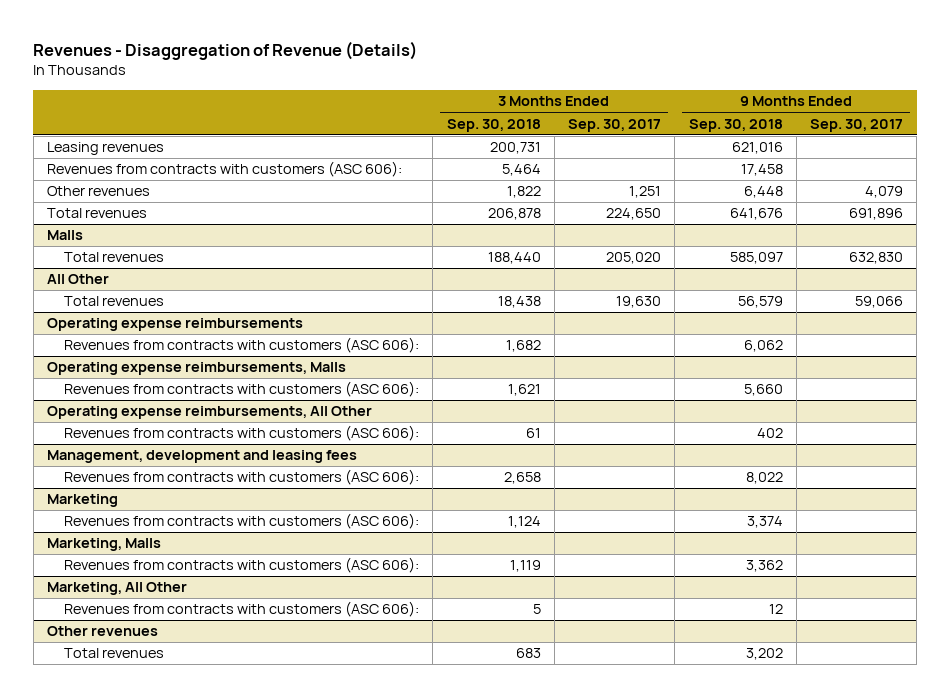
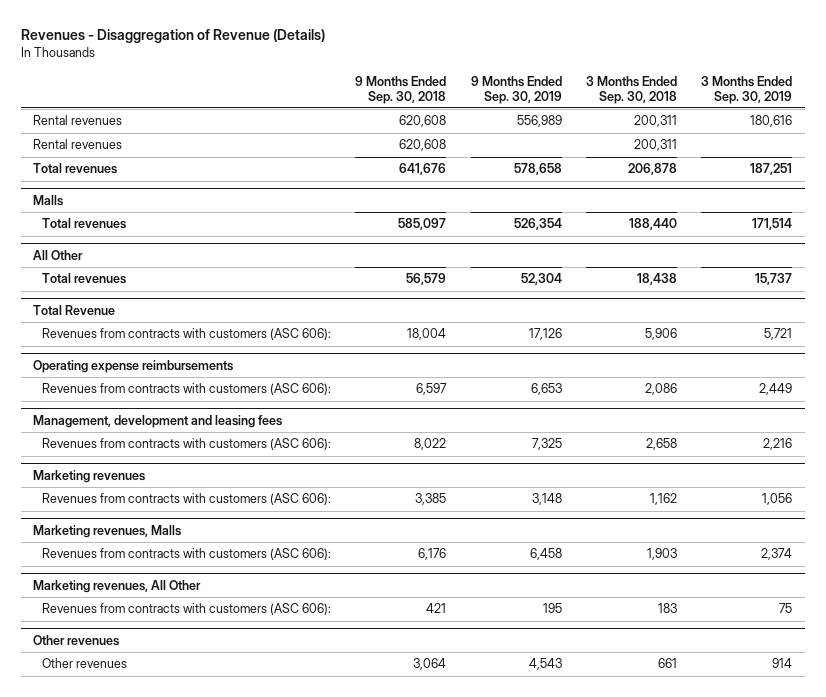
- | 3 Months Ended Sep. 30, 2018 | 3 Months Ended Sep. 30, 2017 | 9 Months Ended Sep. 30, 2018 | 9 Months Ended Sep. 30, 2017
+ | 9 Months Ended Sep. 30, 2018 | 9 Months Ended Sep. 30, 2019 | 3 Months Ended Sep. 30, 2018 | 3 Months Ended Sep. 30, 2019
- Leasing revenues | 200,731 | | 621,016 |
- Revenues from contracts with customers (ASC 606): | 5,464 | | 17,458 |
- Other revenues | 1,822 | 1,251 | 6,448 | 4,079
+ Rental revenues | 620,608 | 556,989 | 200,311 | 180,616
+ Rental revenues | 620,608 | | 200,311 |
+ Total Revenue
+ Revenues from contracts with customers (ASC 606): | 18,004 | 17,126 | 5,906 | 5,721
@ Operating expense reimbursements
- Revenues from contracts with customers (ASC 606): | 1,682 | | 6,062 |
- Operating expense reimbursements, Malls
- Revenues from contracts with customers (ASC 606): | 1,621 | | 5,660 |
- Operating expense reimbursements, All Other
- Revenues from contracts with customers (ASC 606): | 61 | | 402 |
@ Operating expense reimbursements
+ Revenues from contracts with customers (ASC 606): | 6,597 | 6,653 | 2,086 | 2,449
- Marketing
- Revenues from contracts with customers (ASC 606): | 1,124 | | 3,374 |
- Marketing, Malls
- Revenues from contracts with customers (ASC 606): | 1,119 | | 3,362 |
- Marketing, All Other
- Revenues from contracts with customers (ASC 606): | 5 | | 12 |
+ Marketing revenues
+ Revenues from contracts with customers (ASC 606): | 3,385 | 3,148 | 1,162 | 1,056
+ Marketing revenues, Malls
+ Revenues from contracts with customers (ASC 606): | 6,176 | 6,458 | 1,903 | 2,374
+ Marketing revenues, All Other
+ Revenues from contracts with customers (ASC 606): | 421 | 195 | 183 | 75
@ Other revenues
- Total revenues | 683 | | 3,202 |
+ Other revenues | 3,064 | 4,543 | 661 | 914

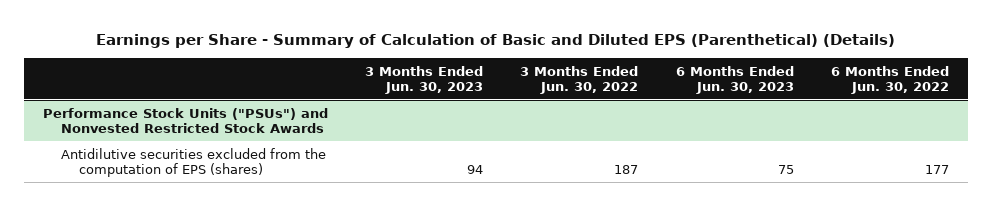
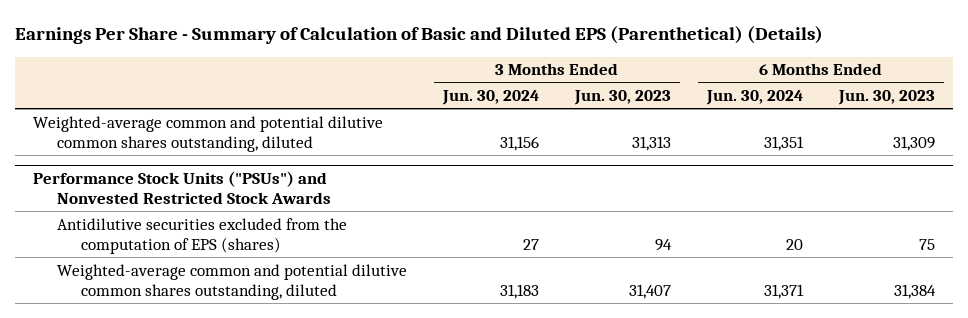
- Earnings per Share - Summary of Calculation of Basic and Diluted EPS (Parenthetical) (Details)
+ Earnings Per Share - Summary of Calculation of Basic and Diluted EPS (Parenthetical) (Details)
- | 3 Months Ended Jun. 30, 2023 | 3 Months Ended Jun. 30, 2022 | 6 Months Ended Jun. 30, 2023 | 6 Months Ended Jun. 30, 2022
+ | 3 Months Ended Jun. 30, 2024 | 3 Months Ended Jun. 30, 2023 | 6 Months Ended Jun. 30, 2024 | 6 Months Ended Jun. 30, 2023
+ Weighted-average common and potential dilutive common shares outstanding, diluted | 31,156 | 31,313 | 31,351 | 31,309
@ Performance Stock Units ("PSUs") and Nonvested Restricted Stock Awards
+ Weighted-average common and potential dilutive common shares outstanding, diluted | 31,183 | 31,407 | 31,371 | 31,384

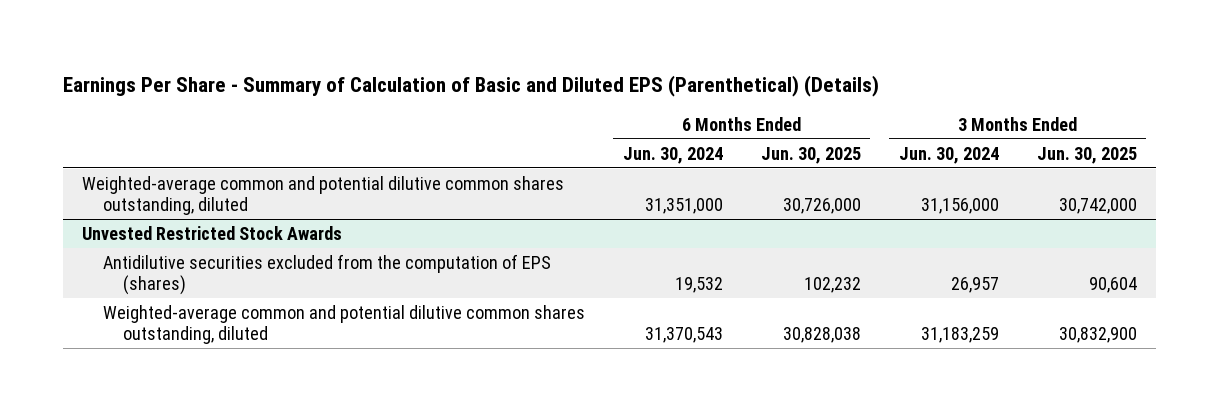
- | 3 Months Ended Jun. 30, 2024 | 3 Months Ended Jun. 30, 2023 | 6 Months Ended Jun. 30, 2024 | 6 Months Ended Jun. 30, 2023
+ | 6 Months Ended Jun. 30, 2024 | 6 Months Ended Jun. 30, 2025 | 3 Months Ended Jun. 30, 2024 | 3 Months Ended Jun. 30, 2025
- Weighted-average common and potential dilutive common shares outstanding, diluted | 31,156 | 31,313 | 31,351 | 31,309
- Performance Stock Units ("PSUs") and Nonvested Restricted Stock Awards
- Antidilutive securities excluded from the computation of EPS (shares) | 27 | 94 | 20 | 75
- Weighted-average common and potential dilutive common shares outstanding, diluted | 31,183 | 31,407 | 31,371 | 31,384
+ Weighted-average common and potential dilutive common shares outstanding, diluted | 31,351,000 | 30,726,000 | 31,156,000 | 30,742,000
+ Unvested Restricted Stock Awards
+ Antidilutive securities excluded from the computation of EPS (shares) | 19,532 | 102,232 | 26,957 | 90,604
+ Weighted-average common and potential dilutive common shares outstanding, diluted | 31,370,543 | 30,828,038 | 31,183,259 | 30,832,900

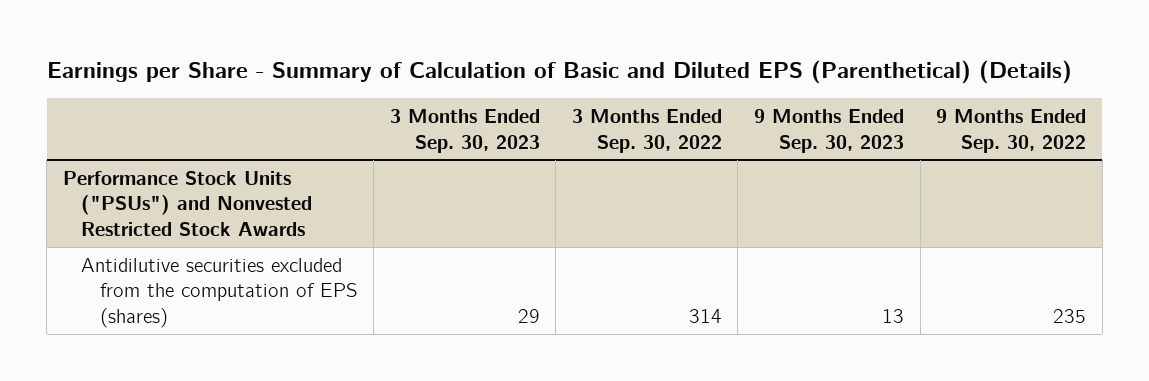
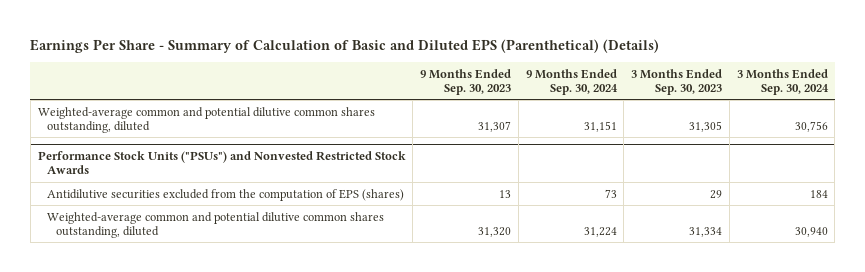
- Earnings per Share - Summary of Calculation of Basic and Diluted EPS (Parenthetical) (Details)
+ Earnings Per Share - Summary of Calculation of Basic and Diluted EPS (Parenthetical) (Details)
- | 3 Months Ended Sep. 30, 2023 | 3 Months Ended Sep. 30, 2022 | 9 Months Ended Sep. 30, 2023 | 9 Months Ended Sep. 30, 2022
+ | 9 Months Ended Sep. 30, 2023 | 9 Months Ended Sep. 30, 2024 | 3 Months Ended Sep. 30, 2023 | 3 Months Ended Sep. 30, 2024
+ Weighted-average common and potential dilutive common shares outstanding, diluted | 31,307 | 31,151 | 31,305 | 30,756
@ Performance Stock Units ("PSUs") and Nonvested Restricted Stock Awards
+ Weighted-average common and potential dilutive common shares outstanding, diluted | 31,320 | 31,224 | 31,334 | 30,940

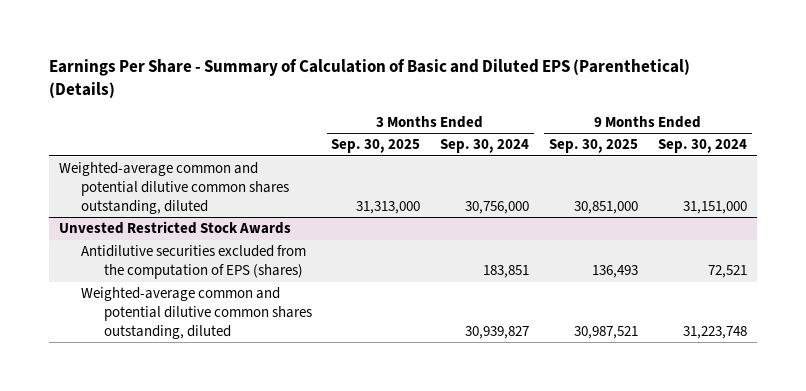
- | 9 Months Ended Sep. 30, 2023 | 9 Months Ended Sep. 30, 2024 | 3 Months Ended Sep. 30, 2023 | 3 Months Ended Sep. 30, 2024
+ | 3 Months Ended Sep. 30, 2025 | 3 Months Ended Sep. 30, 2024 | 9 Months Ended Sep. 30, 2025 | 9 Months Ended Sep. 30, 2024
- Weighted-average common and potential dilutive common shares outstanding, diluted | 31,307 | 31,151 | 31,305 | 30,756
- Performance Stock Units ("PSUs") and Nonvested Restricted Stock Awards
- Antidilutive securities excluded from the computation of EPS (shares) | 13 | 73 | 29 | 184
- Weighted-average common and potential dilutive common shares outstanding, diluted | 31,320 | 31,224 | 31,334 | 30,940
+ Weighted-average common and potential dilutive common shares outstanding, diluted | 31,313,000 | 30,756,000 | 30,851,000 | 31,151,000
+ Unvested Restricted Stock Awards
+ Antidilutive securities excluded from the computation of EPS (shares) | | 183,851 | 136,493 | 72,521
+ Weighted-average common and potential dilutive common shares outstanding, diluted | | 30,939,827 | 30,987,521 | 31,223,748

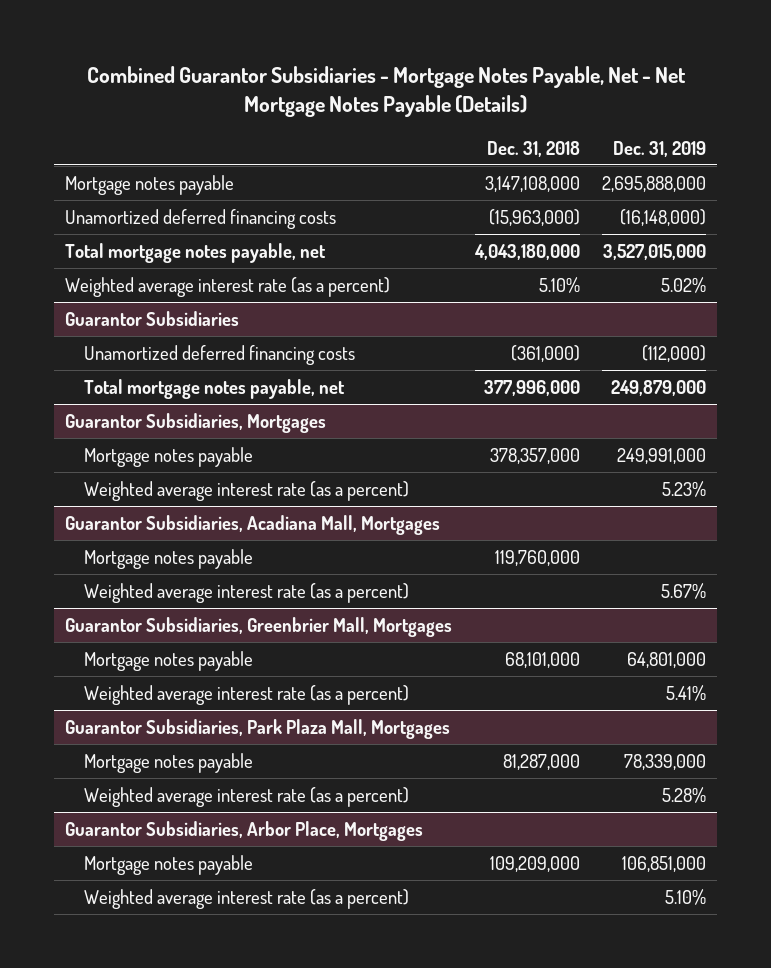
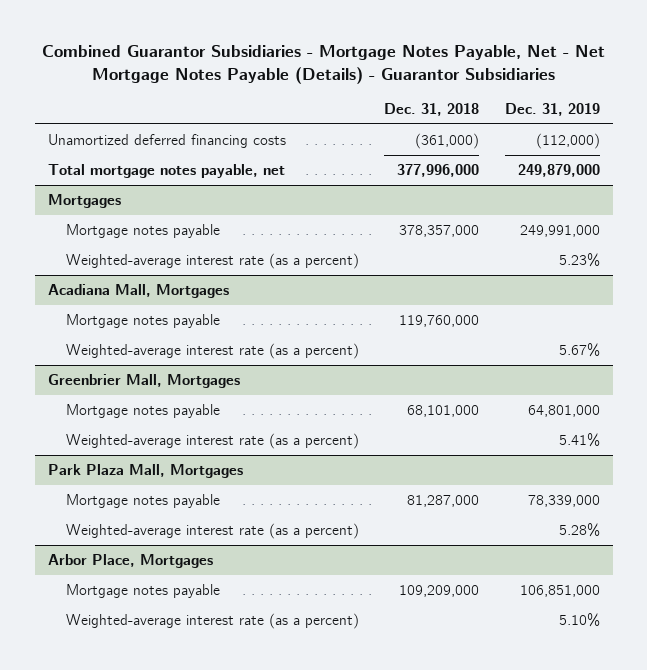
- Combined Guarantor Subsidiaries - Mortgage Notes Payable, Net - Net Mortgage Notes Payable (Details)
+ Combined Guarantor Subsidiaries - Mortgage Notes Payable, Net - Net Mortgage Notes Payable (Details) - Guarantor Subsidiaries
- Mortgage notes payable | 3,147,108,000 | 2,695,888,000
- Unamortized deferred financing costs | (15,963,000) | (16,148,000)
- Total mortgage notes payable, net | 4,043,180,000 | 3,527,015,000
- Weighted average interest rate (as a percent) | 5.10% | 5.02%
- Guarantor Subsidiaries
- Guarantor Subsidiaries, Mortgages
+ Mortgages
- Weighted average interest rate (as a percent) | | 5.23%
- Guarantor Subsidiaries, Acadiana Mall, Mortgages
+ Weighted-average interest rate (as a percent) | | 5.23%
+ Acadiana Mall, Mortgages
- Weighted average interest rate (as a percent) | | 5.67%
- Guarantor Subsidiaries, Greenbrier Mall, Mortgages
+ Weighted-average interest rate (as a percent) | | 5.67%
+ Greenbrier Mall, Mortgages
- Weighted average interest rate (as a percent) | | 5.41%
- Guarantor Subsidiaries, Park Plaza Mall, Mortgages
+ Weighted-average interest rate (as a percent) | | 5.41%
+ Park Plaza Mall, Mortgages
- Weighted average interest rate (as a percent) | | 5.28%
- Guarantor Subsidiaries, Arbor Place, Mortgages
+ Weighted-average interest rate (as a percent) | | 5.28%
+ Arbor Place, Mortgages
- Weighted average interest rate (as a percent) | | 5.10%
+ Weighted-average interest rate (as a percent) | | 5.10%

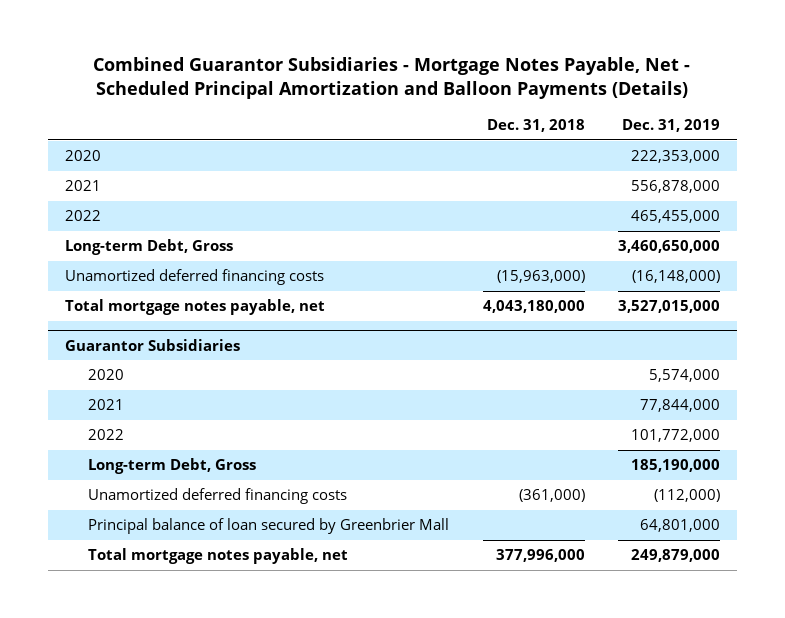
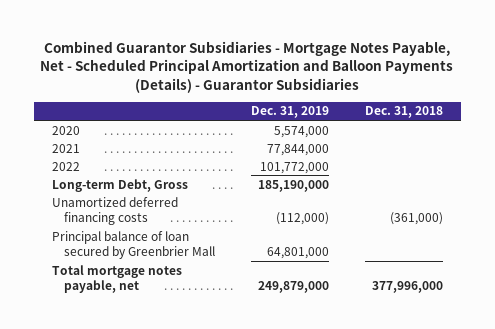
- Combined Guarantor Subsidiaries - Mortgage Notes Payable, Net - Scheduled Principal Amortization and Balloon Payments (Details)
+ Combined Guarantor Subsidiaries - Mortgage Notes Payable, Net - Scheduled Principal Amortization and Balloon Payments (Details) - Guarantor Subsidiaries
- | Dec. 31, 2018 | Dec. 31, 2019
+ | Dec. 31, 2019 | Dec. 31, 2018
- 2020 | | 222,353,000
- 2021 | | 556,878,000
- 2022 | | 465,455,000
- Long-term Debt, Gross | | 3,460,650,000
- Unamortized deferred financing costs | (15,963,000) | (16,148,000)
- Total mortgage notes payable, net | 4,043,180,000 | 3,527,015,000
- Guarantor Subsidiaries

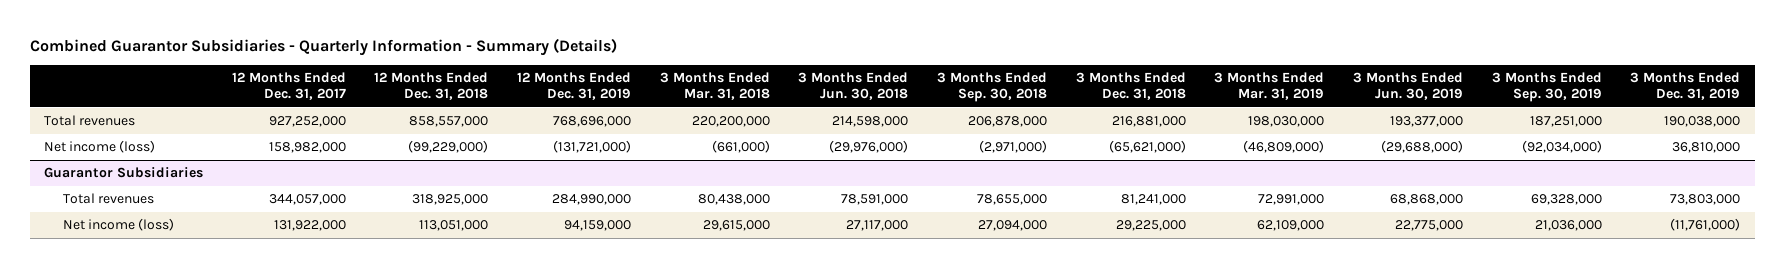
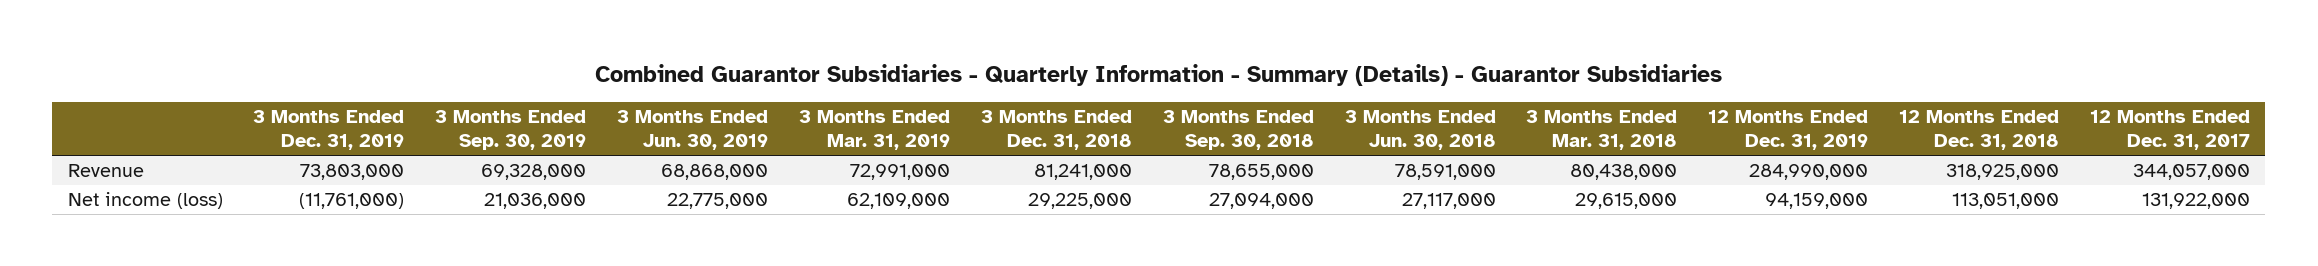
- Combined Guarantor Subsidiaries - Quarterly Information - Summary (Details)
+ Combined Guarantor Subsidiaries - Quarterly Information - Summary (Details) - Guarantor Subsidiaries
- | 12 Months Ended Dec. 31, 2017 | 12 Months Ended Dec. 31, 2018 | 12 Months Ended Dec. 31, 2019 | 3 Months Ended Mar. 31, 2018 | 3 Months Ended Jun. 30, 2018 | 3 Months Ended Sep. 30, 2018 | 3 Months Ended Dec. 31, 2018 | 3 Months Ended Mar. 31, 2019 | 3 Months Ended Jun. 30, 2019 | 3 Months Ended Sep. 30, 2019 | 3 Months Ended Dec. 31, 2019
+ | 3 Months Ended Dec. 31, 2019 | 3 Months Ended Sep. 30, 2019 | 3 Months Ended Jun. 30, 2019 | 3 Months Ended Mar. 31, 2019 | 3 Months Ended Dec. 31, 2018 | 3 Months Ended Sep. 30, 2018 | 3 Months Ended Jun. 30, 2018 | 3 Months Ended Mar. 31, 2018 | 12 Months Ended Dec. 31, 2019 | 12 Months Ended Dec. 31, 2018 | 12 Months Ended Dec. 31, 2017
- Total revenues | 927,252,000 | 858,557,000 | 768,696,000 | 220,200,000 | 214,598,000 | 206,878,000 | 216,881,000 | 198,030,000 | 193,377,000 | 187,251,000 | 190,038,000
- Net income (loss) | 158,982,000 | (99,229,000) | (131,721,000) | (661,000) | (29,976,000) | (2,971,000) | (65,621,000) | (46,809,000) | (29,688,000) | (92,034,000) | 36,810,000
- Guarantor Subsidiaries
- Total revenues | 344,057,000 | 318,925,000 | 284,990,000 | 80,438,000 | 78,591,000 | 78,655,000 | 81,241,000 | 72,991,000 | 68,868,000 | 69,328,000 | 73,803,000
+ Revenue | 73,803,000 | 69,328,000 | 68,868,000 | 72,991,000 | 81,241,000 | 78,655,000 | 78,591,000 | 80,438,000 | 284,990,000 | 318,925,000 | 344,057,000

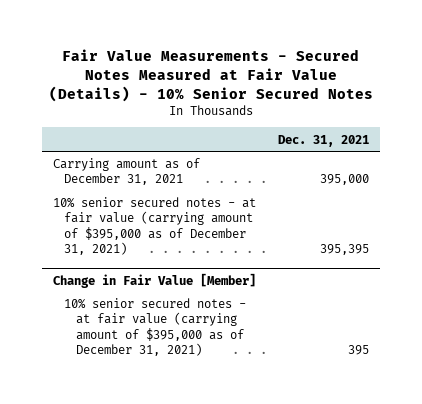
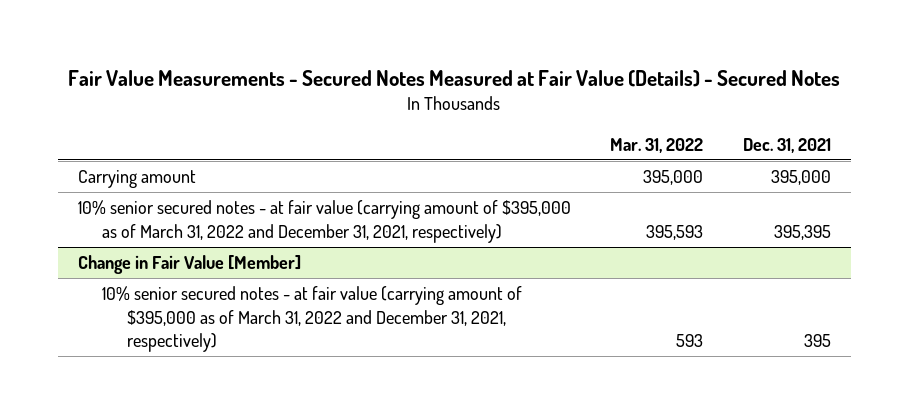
- Fair Value Measurements - Secured Notes Measured at Fair Value (Details) - 10% Senior Secured Notes
+ Fair Value Measurements - Secured Notes Measured at Fair Value (Details) - Secured Notes
- | Dec. 31, 2021
+ | Mar. 31, 2022 | Dec. 31, 2021
- Carrying amount as of December 31, 2021 | 395,000
- 10% senior secured notes - at fair value (carrying amount of $395,000 as of December 31, 2021) | 395,395
+ Carrying amount | 395,000 | 395,000
+ 10% senior secured notes - at fair value (carrying amount of $395,000 as of March 31, 2022 and December 31, 2021, respectively) | 395,593 | 395,395
@ Change in Fair Value [Member]
- 10% senior secured notes - at fair value (carrying amount of $395,000 as of December 31, 2021) | 395
+ 10% senior secured notes - at fair value (carrying amount of $395,000 as of March 31, 2022 and December 31, 2021, respectively) | 593 | 395

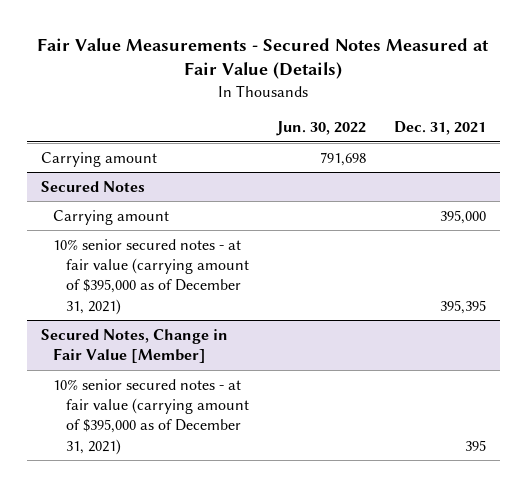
- Fair Value Measurements - Secured Notes Measured at Fair Value (Details) - Secured Notes
+ Fair Value Measurements - Secured Notes Measured at Fair Value (Details)
- | Mar. 31, 2022 | Dec. 31, 2021
+ | Jun. 30, 2022 | Dec. 31, 2021
+ Carrying amount | 791,698 |
+ Secured Notes
- 10% senior secured notes - at fair value (carrying amount of $395,000 as of March 31, 2022 and December 31, 2021, respectively) | 395,593 | 395,395
- Change in Fair Value [Member]
- 10% senior secured notes - at fair value (carrying amount of $395,000 as of March 31, 2022 and December 31, 2021, respectively) | 593 | 395
+ 10% senior secured notes - at fair value (carrying amount of $395,000 as of December 31, 2021) | | 395,395
+ Secured Notes, Change in Fair Value [Member]
+ 10% senior secured notes - at fair value (carrying amount of $395,000 as of December 31, 2021) | | 395

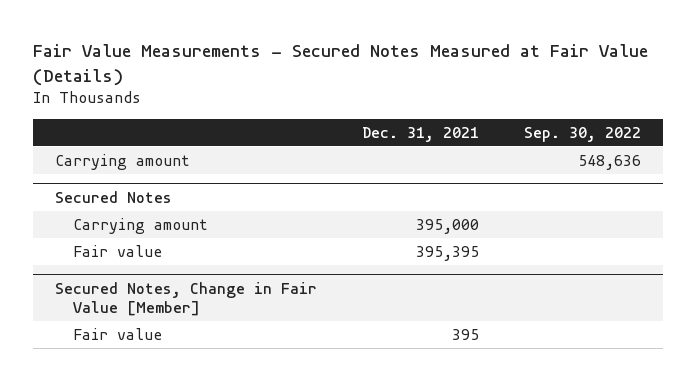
- | Jun. 30, 2022 | Dec. 31, 2021
+ | Dec. 31, 2021 | Sep. 30, 2022
@ Secured Notes
- 10% senior secured notes - at fair value (carrying amount of $395,000 as of December 31, 2021) | | 395,395
+ Fair value | 395,395 |
@ Secured Notes, Change in Fair Value [Member]
- 10% senior secured notes - at fair value (carrying amount of $395,000 as of December 31, 2021) | | 395
+ Fair value | 395 |

